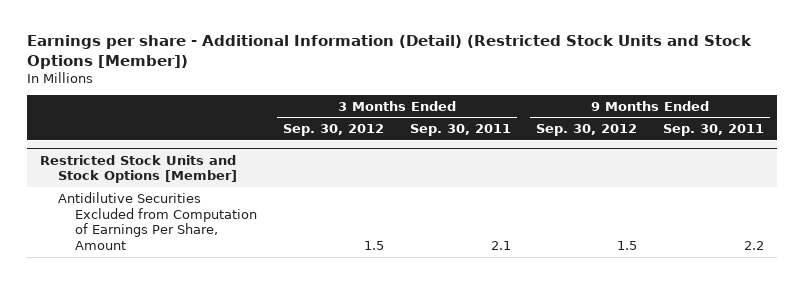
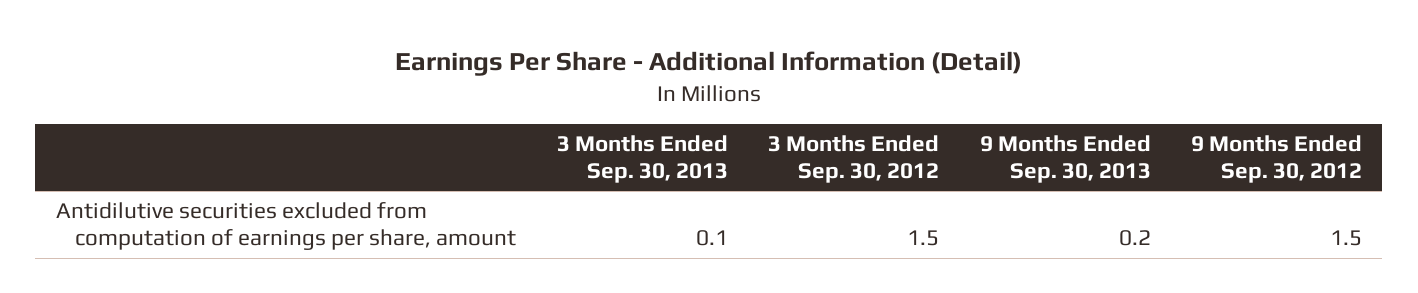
- Earnings per share - Additional Information (Detail) (Restricted Stock Units and Stock Options [Member])
+ Earnings Per Share - Additional Information (Detail)
- | 3 Months Ended Sep. 30, 2012 | 3 Months Ended Sep. 30, 2011 | 9 Months Ended Sep. 30, 2012 | 9 Months Ended Sep. 30, 2011
+ | 3 Months Ended Sep. 30, 2013 | 3 Months Ended Sep. 30, 2012 | 9 Months Ended Sep. 30, 2013 | 9 Months Ended Sep. 30, 2012
- Restricted Stock Units and Stock Options [Member]
- Antidilutive Securities Excluded from Computation of Earnings Per Share, Amount | 1.5 | 2.1 | 1.5 | 2.2
+ Antidilutive securities excluded from computation of earnings per share, amount | 0.1 | 1.5 | 0.2 | 1.5

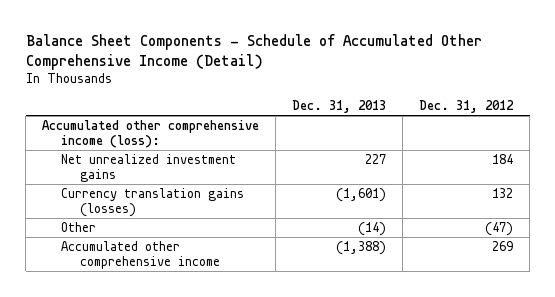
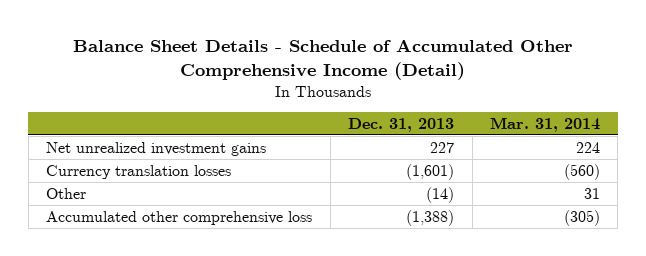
- Balance Sheet Components - Schedule of Accumulated Other Comprehensive Income (Detail)
+ Balance Sheet Details - Schedule of Accumulated Other Comprehensive Income (Detail)
- | Dec. 31, 2013 | Dec. 31, 2012
+ | Dec. 31, 2013 | Mar. 31, 2014
- Accumulated other comprehensive income (loss):
- Currency translation gains (losses) | (1,601) | 132
+ Currency translation losses | (1,601) | (560)
- Accumulated other comprehensive income | (1,388) | 269
+ Accumulated other comprehensive loss | (1,388) | (305)

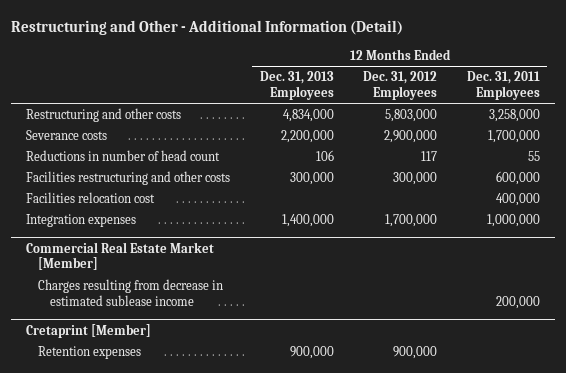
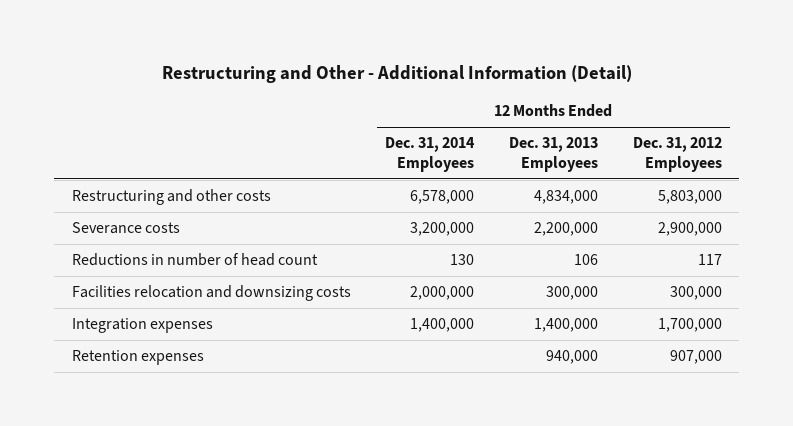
- | 12 Months Ended Dec. 31, 2013 Employees | 12 Months Ended Dec. 31, 2012 Employees | 12 Months Ended Dec. 31, 2011 Employees
+ | 12 Months Ended Dec. 31, 2014 Employees | 12 Months Ended Dec. 31, 2013 Employees | 12 Months Ended Dec. 31, 2012 Employees
- Facilities restructuring and other costs | 300,000 | 300,000 | 600,000
- Facilities relocation cost | | | 400,000
+ Facilities relocation and downsizing costs | 2,000,000 | 300,000 | 300,000
- Commercial Real Estate Market [Member]
- Charges resulting from decrease in estimated sublease income | | | 200,000
- Cretaprint [Member]
- Retention expenses | 900,000 | 900,000 |
+ Retention expenses | | 940,000 | 907,000

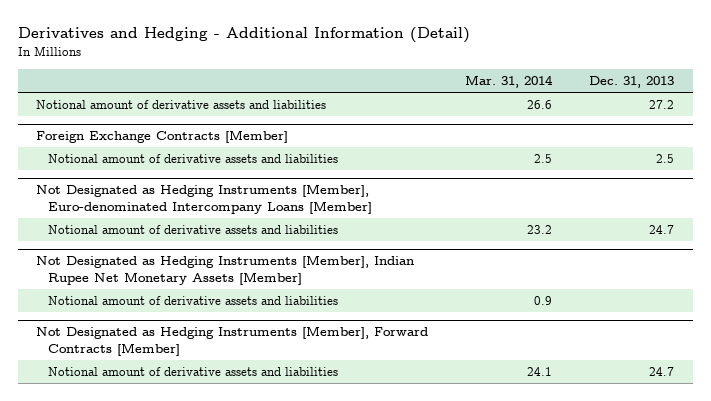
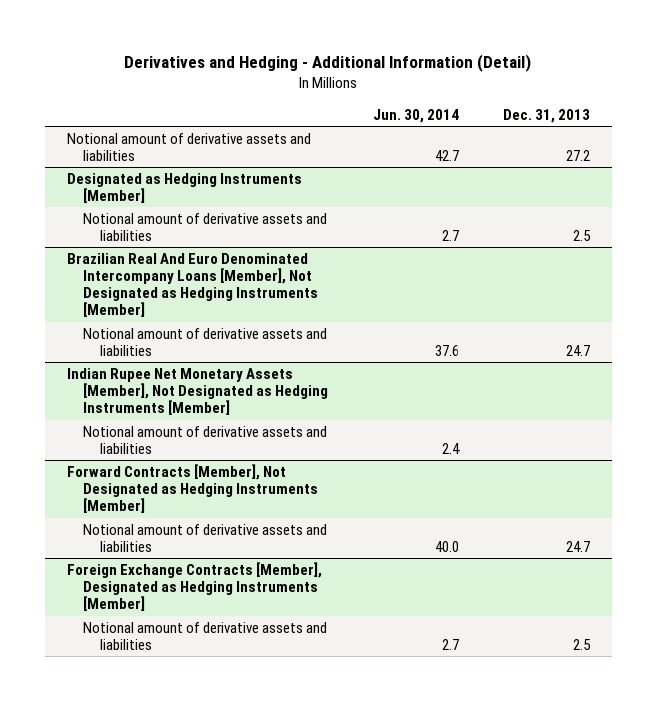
- | Mar. 31, 2014 | Dec. 31, 2013
+ | Jun. 30, 2014 | Dec. 31, 2013
- Foreign Exchange Contracts [Member]
+ Designated as Hedging Instruments [Member]
- Not Designated as Hedging Instruments [Member], Euro-denominated Intercompany Loans [Member]
+ Brazilian Real And Euro Denominated Intercompany Loans [Member], Not Designated as Hedging Instruments [Member]
- Not Designated as Hedging Instruments [Member], Indian Rupee Net Monetary Assets [Member]
+ Indian Rupee Net Monetary Assets [Member], Not Designated as Hedging Instruments [Member]
- Not Designated as Hedging Instruments [Member], Forward Contracts [Member]
+ Forward Contracts [Member], Not Designated as Hedging Instruments [Member]
+ Foreign Exchange Contracts [Member], Designated as Hedging Instruments [Member]
+ Notional amount of derivative assets and liabilities | 2.7 | 2.5

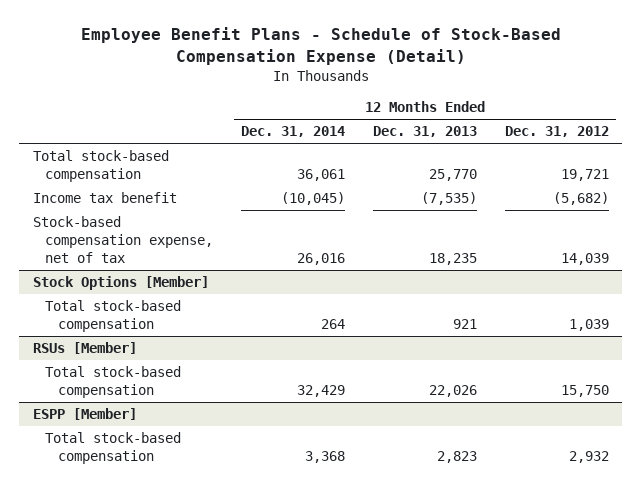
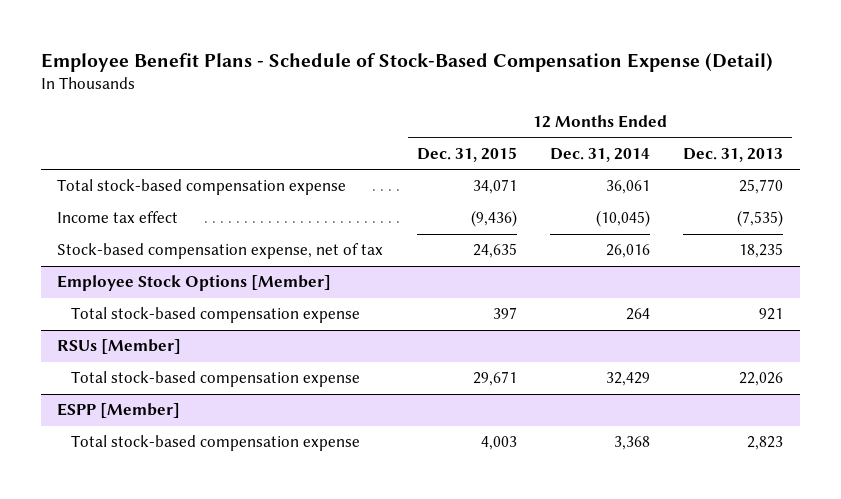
- | 12 Months Ended Dec. 31, 2014 | 12 Months Ended Dec. 31, 2013 | 12 Months Ended Dec. 31, 2012
+ | 12 Months Ended Dec. 31, 2015 | 12 Months Ended Dec. 31, 2014 | 12 Months Ended Dec. 31, 2013
- Total stock-based compensation | 36,061 | 25,770 | 19,721
- Income tax benefit | (10,045) | (7,535) | (5,682)
+ Total stock-based compensation expense | 34,071 | 36,061 | 25,770
+ Income tax effect | (9,436) | (10,045) | (7,535)
- Stock Options [Member]
- Total stock-based compensation | 264 | 921 | 1,039
+ Employee Stock Options [Member]
+ Total stock-based compensation expense | 397 | 264 | 921
@ RSUs [Member]
- Total stock-based compensation | 32,429 | 22,026 | 15,750
+ Total stock-based compensation expense | 29,671 | 32,429 | 22,026
@ ESPP [Member]
- Total stock-based compensation | 3,368 | 2,823 | 2,932
+ Total stock-based compensation expense | 4,003 | 3,368 | 2,823

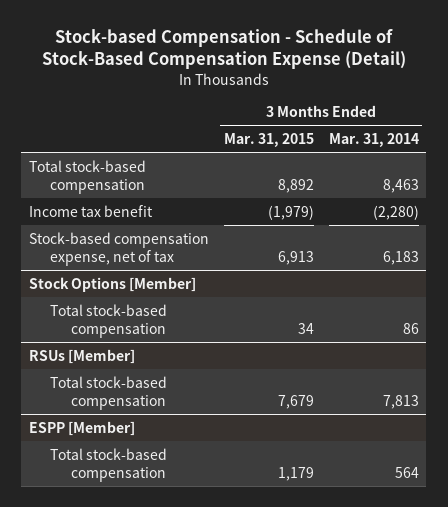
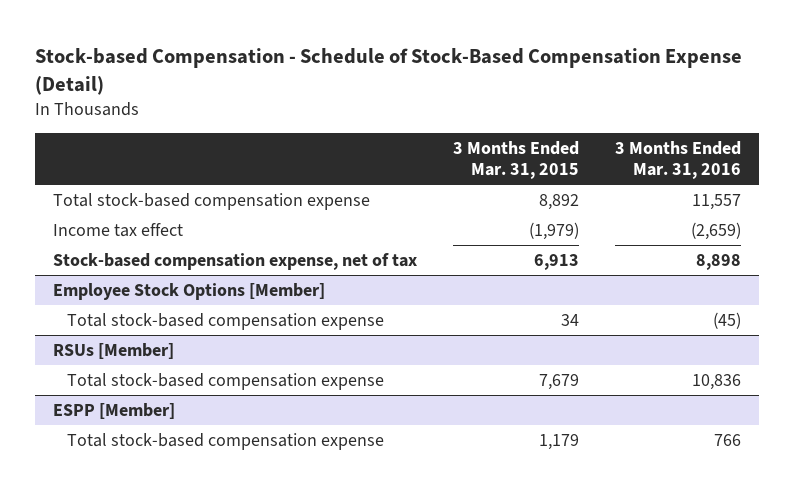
- | 3 Months Ended Mar. 31, 2015 | 3 Months Ended Mar. 31, 2014
+ | 3 Months Ended Mar. 31, 2015 | 3 Months Ended Mar. 31, 2016
- Total stock-based compensation | 8,892 | 8,463
- Income tax benefit | (1,979) | (2,280)
+ Total stock-based compensation expense | 8,892 | 11,557
+ Income tax effect | (1,979) | (2,659)
- Stock Options [Member]
- Total stock-based compensation | 34 | 86
+ Employee Stock Options [Member]
+ Total stock-based compensation expense | 34 | (45)
@ RSUs [Member]
- Total stock-based compensation | 7,679 | 7,813
+ Total stock-based compensation expense | 7,679 | 10,836
@ ESPP [Member]
- Total stock-based compensation | 1,179 | 564
+ Total stock-based compensation expense | 1,179 | 766

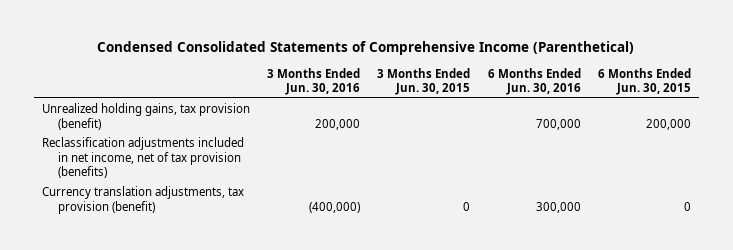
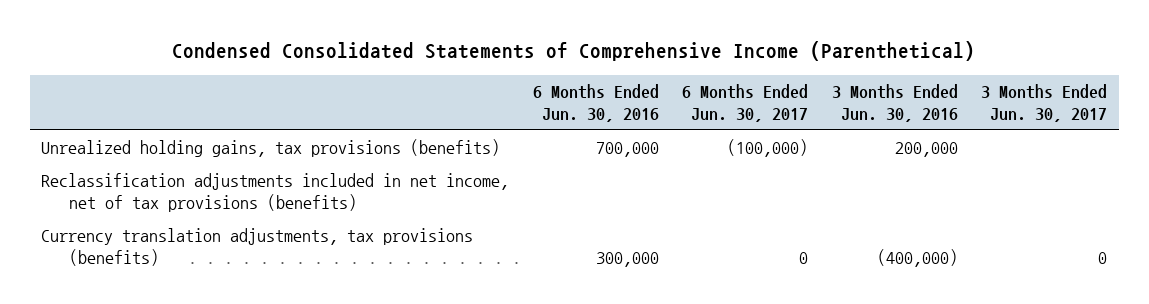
- | 3 Months Ended Jun. 30, 2016 | 3 Months Ended Jun. 30, 2015 | 6 Months Ended Jun. 30, 2016 | 6 Months Ended Jun. 30, 2015
+ | 6 Months Ended Jun. 30, 2016 | 6 Months Ended Jun. 30, 2017 | 3 Months Ended Jun. 30, 2016 | 3 Months Ended Jun. 30, 2017
- Unrealized holding gains, tax provision (benefit) | 200,000 | | 700,000 | 200,000
- Reclassification adjustments included in net income, net of tax provision (benefits)
- Currency translation adjustments, tax provision (benefit) | (400,000) | 0 | 300,000 | 0
+ Unrealized holding gains, tax provisions (benefits) | 700,000 | (100,000) | 200,000 |
+ Reclassification adjustments included in net income, net of tax provisions (benefits)
+ Currency translation adjustments, tax provisions (benefits) | 300,000 | 0 | (400,000) | 0

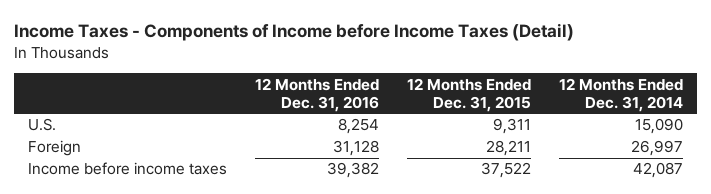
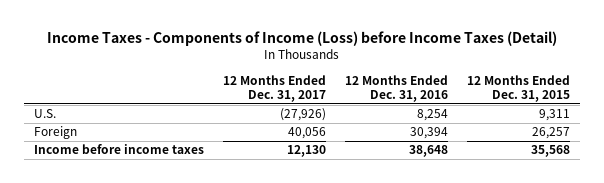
- Income Taxes - Components of Income before Income Taxes (Detail)
+ Income Taxes - Components of Income (Loss) before Income Taxes (Detail)
- | 12 Months Ended Dec. 31, 2016 | 12 Months Ended Dec. 31, 2015 | 12 Months Ended Dec. 31, 2014
+ | 12 Months Ended Dec. 31, 2017 | 12 Months Ended Dec. 31, 2016 | 12 Months Ended Dec. 31, 2015
- Foreign | 31,128 | 28,211 | 26,997
- Income before income taxes | 39,382 | 37,522 | 42,087
+ Foreign | 40,056 | 30,394 | 26,257
+ Income before income taxes | 12,130 | 38,648 | 35,568

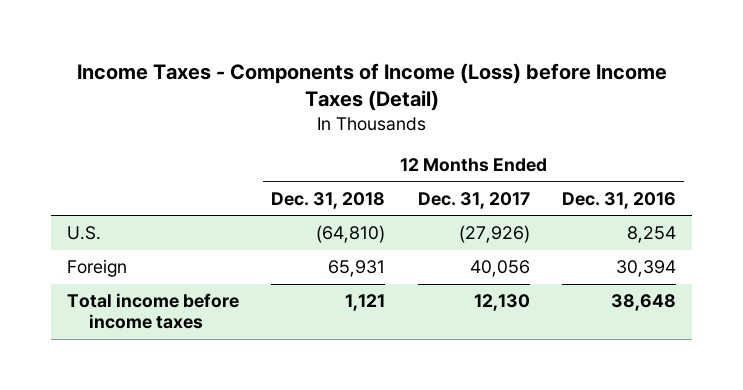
- | 12 Months Ended Dec. 31, 2017 | 12 Months Ended Dec. 31, 2016 | 12 Months Ended Dec. 31, 2015
+ | 12 Months Ended Dec. 31, 2018 | 12 Months Ended Dec. 31, 2017 | 12 Months Ended Dec. 31, 2016
- Income before income taxes | 12,130 | 38,648 | 35,568
+ Total income before income taxes | 1,121 | 12,130 | 38,648

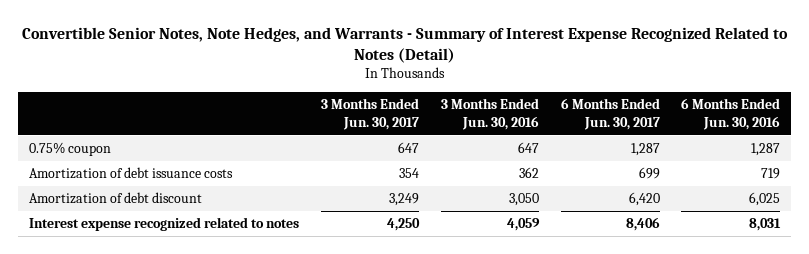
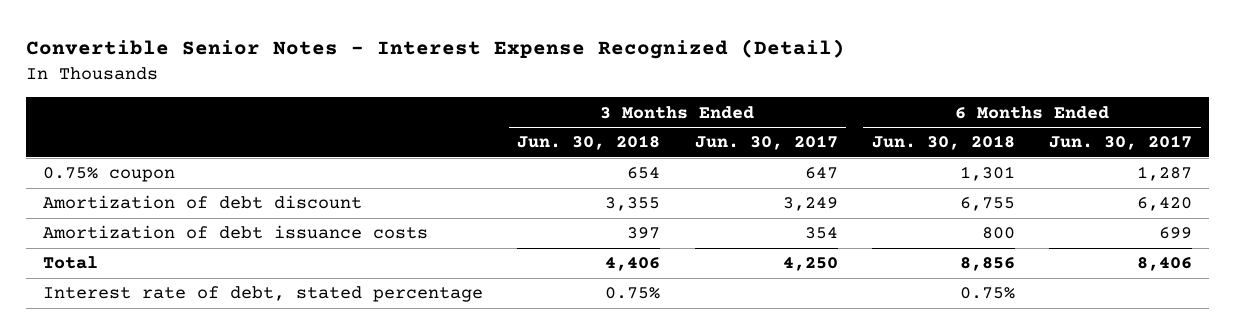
- Convertible Senior Notes, Note Hedges, and Warrants - Summary of Interest Expense Recognized Related to Notes (Detail)
+ Convertible Senior Notes - Interest Expense Recognized (Detail)
- | 3 Months Ended Jun. 30, 2017 | 3 Months Ended Jun. 30, 2016 | 6 Months Ended Jun. 30, 2017 | 6 Months Ended Jun. 30, 2016
+ | 3 Months Ended Jun. 30, 2018 | 3 Months Ended Jun. 30, 2017 | 6 Months Ended Jun. 30, 2018 | 6 Months Ended Jun. 30, 2017
- Interest expense recognized related to notes | 4,250 | 4,059 | 8,406 | 8,031
moved down: Amortization of debt issuance costs | 397 | 354 | 800 | 699
+ Total | 4,406 | 4,250 | 8,856 | 8,406
+ Interest rate of debt, stated percentage | 0.75% | | 0.75% |

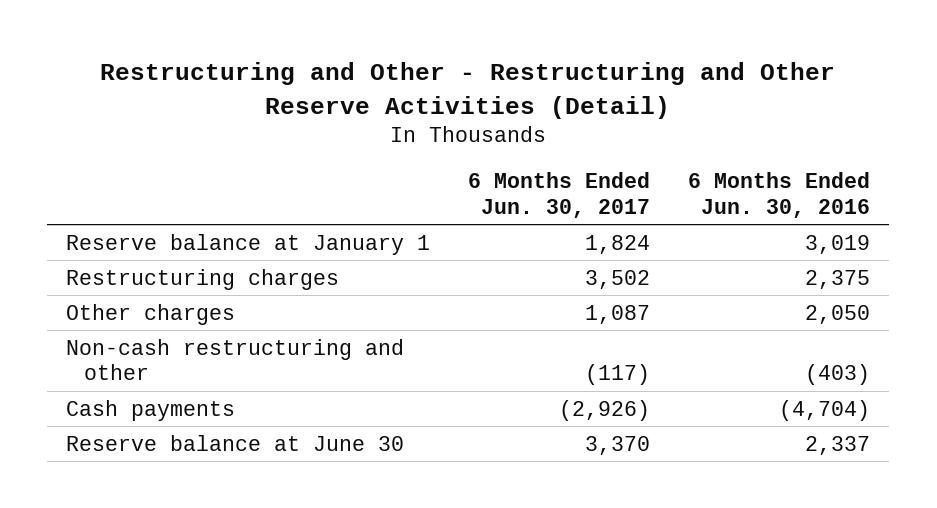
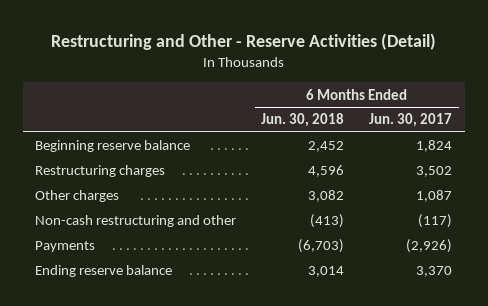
- Restructuring and Other - Restructuring and Other Reserve Activities (Detail)
+ Restructuring and Other - Reserve Activities (Detail)
- | 6 Months Ended Jun. 30, 2017 | 6 Months Ended Jun. 30, 2016
+ | 6 Months Ended Jun. 30, 2018 | 6 Months Ended Jun. 30, 2017
- Reserve balance at January 1 | 1,824 | 3,019
+ Beginning reserve balance | 2,452 | 1,824
- Cash payments | (2,926) | (4,704)
- Reserve balance at June 30 | 3,370 | 2,337
+ Payments | (6,703) | (2,926)
+ Ending reserve balance | 3,014 | 3,370

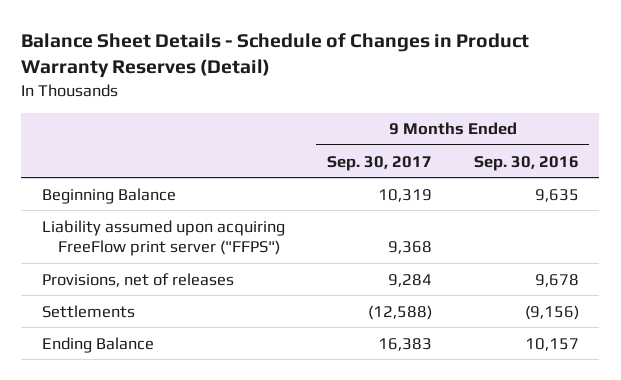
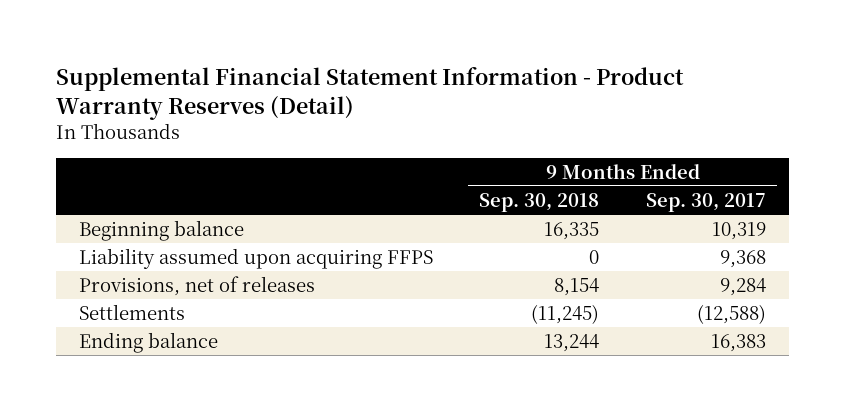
- Balance Sheet Details - Schedule of Changes in Product Warranty Reserves (Detail)
+ Supplemental Financial Statement Information - Product Warranty Reserves (Detail)
- | 9 Months Ended Sep. 30, 2017 | 9 Months Ended Sep. 30, 2016
+ | 9 Months Ended Sep. 30, 2018 | 9 Months Ended Sep. 30, 2017
- Beginning Balance | 10,319 | 9,635
- Liability assumed upon acquiring FreeFlow print server ("FFPS") | 9,368 |
+ Beginning balance | 16,335 | 10,319
+ Liability assumed upon acquiring FFPS | 0 | 9,368
- Ending Balance | 16,383 | 10,157
+ Ending balance | 13,244 | 16,383

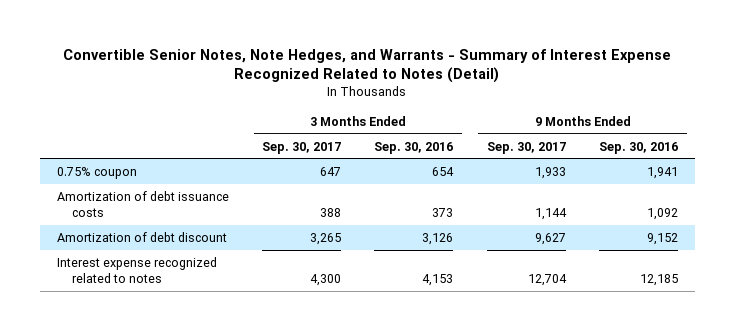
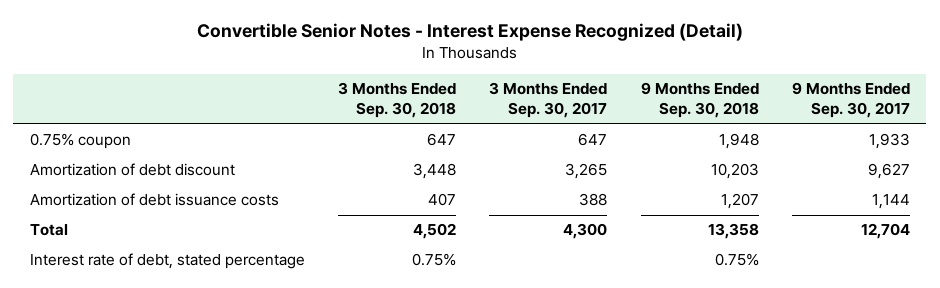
- Convertible Senior Notes, Note Hedges, and Warrants - Summary of Interest Expense Recognized Related to Notes (Detail)
+ Convertible Senior Notes - Interest Expense Recognized (Detail)
- | 3 Months Ended Sep. 30, 2017 | 3 Months Ended Sep. 30, 2016 | 9 Months Ended Sep. 30, 2017 | 9 Months Ended Sep. 30, 2016
+ | 3 Months Ended Sep. 30, 2018 | 3 Months Ended Sep. 30, 2017 | 9 Months Ended Sep. 30, 2018 | 9 Months Ended Sep. 30, 2017
- Interest expense recognized related to notes | 4,300 | 4,153 | 12,704 | 12,185
moved down: Amortization of debt issuance costs | 407 | 388 | 1,207 | 1,144
+ Total | 4,502 | 4,300 | 13,358 | 12,704
+ Interest rate of debt, stated percentage | 0.75% | | 0.75% |

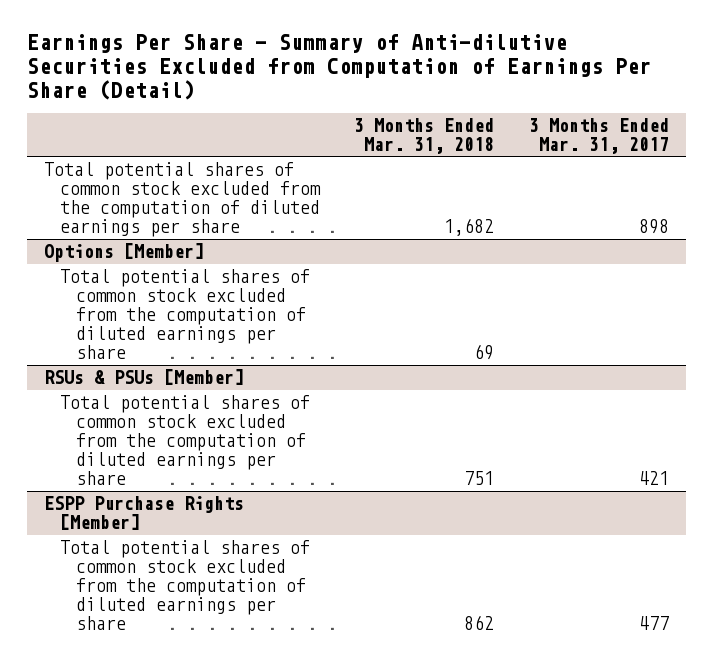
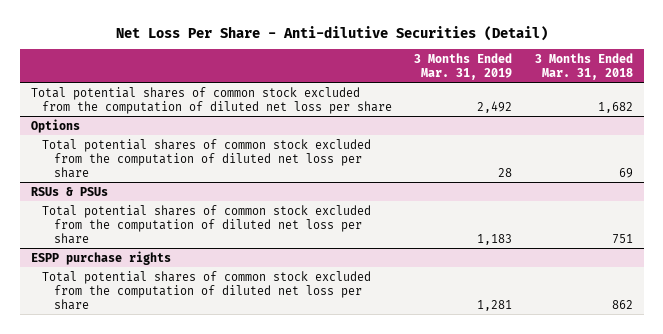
- Earnings Per Share - Summary of Anti-dilutive Securities Excluded from Computation of Earnings Per Share (Detail)
+ Net Loss Per Share - Anti-dilutive Securities (Detail)
- | 3 Months Ended Mar. 31, 2018 | 3 Months Ended Mar. 31, 2017
+ | 3 Months Ended Mar. 31, 2019 | 3 Months Ended Mar. 31, 2018
- Total potential shares of common stock excluded from the computation of diluted earnings per share | 1,682 | 898
- Options [Member]
- Total potential shares of common stock excluded from the computation of diluted earnings per share | 69 |
- RSUs & PSUs [Member]
- Total potential shares of common stock excluded from the computation of diluted earnings per share | 751 | 421
- ESPP Purchase Rights [Member]
- Total potential shares of common stock excluded from the computation of diluted earnings per share | 862 | 477
+ Total potential shares of common stock excluded from the computation of diluted net loss per share | 2,492 | 1,682
+ Options
+ Total potential shares of common stock excluded from the computation of diluted net loss per share | 28 | 69
+ RSUs & PSUs
+ Total potential shares of common stock excluded from the computation of diluted net loss per share | 1,183 | 751
+ ESPP purchase rights
+ Total potential shares of common stock excluded from the computation of diluted net loss per share | 1,281 | 862

